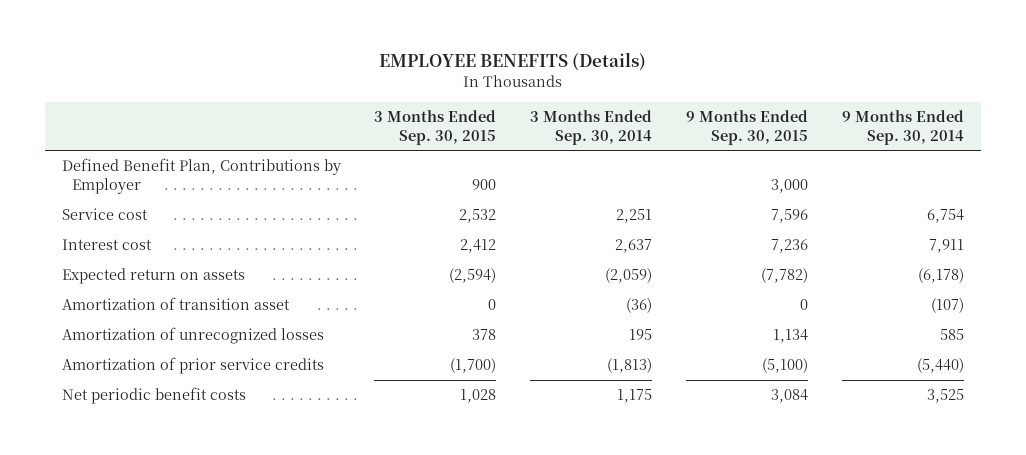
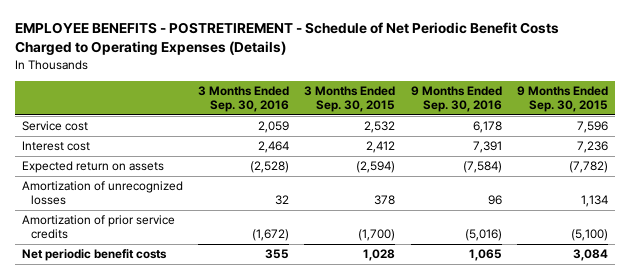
- EMPLOYEE BENEFITS (Details)
+ EMPLOYEE BENEFITS - POSTRETIREMENT - Schedule of Net Periodic Benefit Costs Charged to Operating Expenses (Details)
- | 3 Months Ended Sep. 30, 2015 | 3 Months Ended Sep. 30, 2014 | 9 Months Ended Sep. 30, 2015 | 9 Months Ended Sep. 30, 2014
+ | 3 Months Ended Sep. 30, 2016 | 3 Months Ended Sep. 30, 2015 | 9 Months Ended Sep. 30, 2016 | 9 Months Ended Sep. 30, 2015
- Defined Benefit Plan, Contributions by Employer | 900 | | 3,000 |
- Amortization of transition asset | 0 | (36) | 0 | (107)

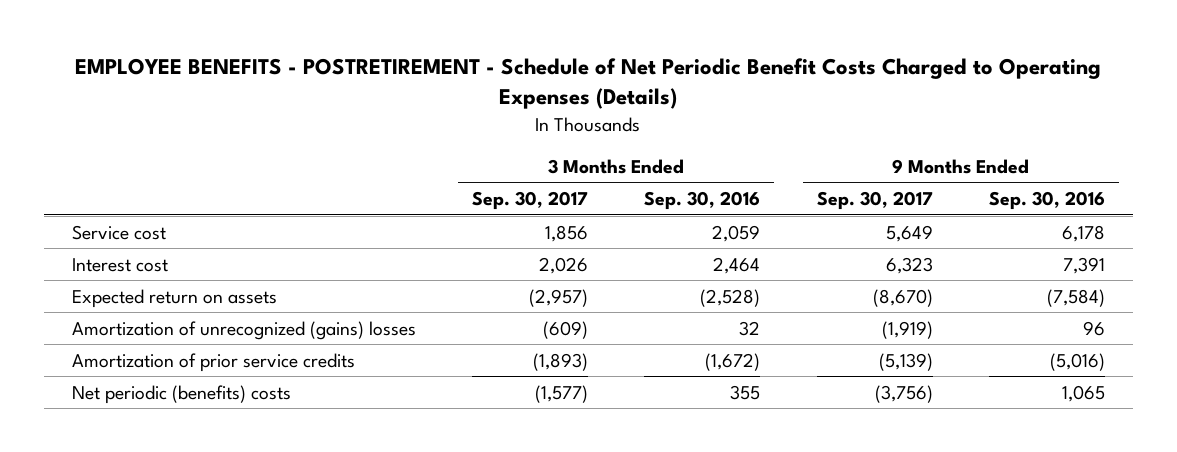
- | 3 Months Ended Sep. 30, 2016 | 3 Months Ended Sep. 30, 2015 | 9 Months Ended Sep. 30, 2016 | 9 Months Ended Sep. 30, 2015
+ | 3 Months Ended Sep. 30, 2017 | 3 Months Ended Sep. 30, 2016 | 9 Months Ended Sep. 30, 2017 | 9 Months Ended Sep. 30, 2016
- Amortization of unrecognized losses | 32 | 378 | 96 | 1,134
+ Amortization of unrecognized (gains) losses | (609) | 32 | (1,919) | 96
- Net periodic benefit costs | 355 | 1,028 | 1,065 | 3,084
+ Net periodic (benefits) costs | (1,577) | 355 | (3,756) | 1,065

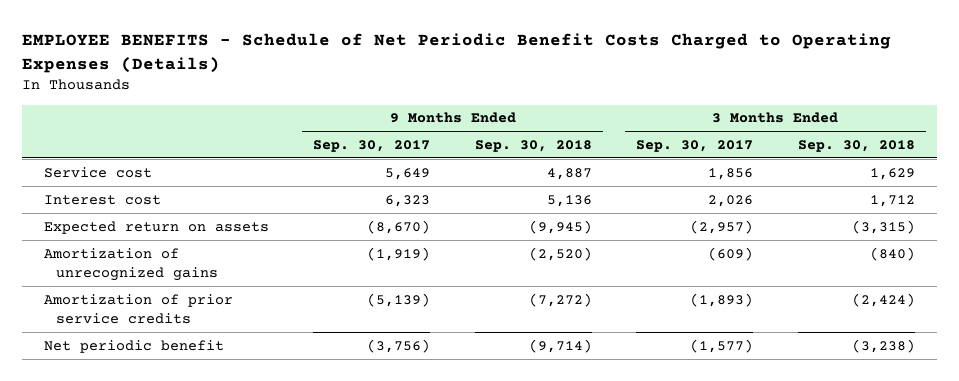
- EMPLOYEE BENEFITS - POSTRETIREMENT - Schedule of Net Periodic Benefit Costs Charged to Operating Expenses (Details)
+ EMPLOYEE BENEFITS - Schedule of Net Periodic Benefit Costs Charged to Operating Expenses (Details)
- | 3 Months Ended Sep. 30, 2017 | 3 Months Ended Sep. 30, 2016 | 9 Months Ended Sep. 30, 2017 | 9 Months Ended Sep. 30, 2016
+ | 9 Months Ended Sep. 30, 2017 | 9 Months Ended Sep. 30, 2018 | 3 Months Ended Sep. 30, 2017 | 3 Months Ended Sep. 30, 2018
- Amortization of unrecognized (gains) losses | (609) | 32 | (1,919) | 96
+ Amortization of unrecognized gains | (1,919) | (2,520) | (609) | (840)
- Net periodic (benefits) costs | (1,577) | 355 | (3,756) | 1,065
+ Net periodic benefit | (3,756) | (9,714) | (1,577) | (3,238)

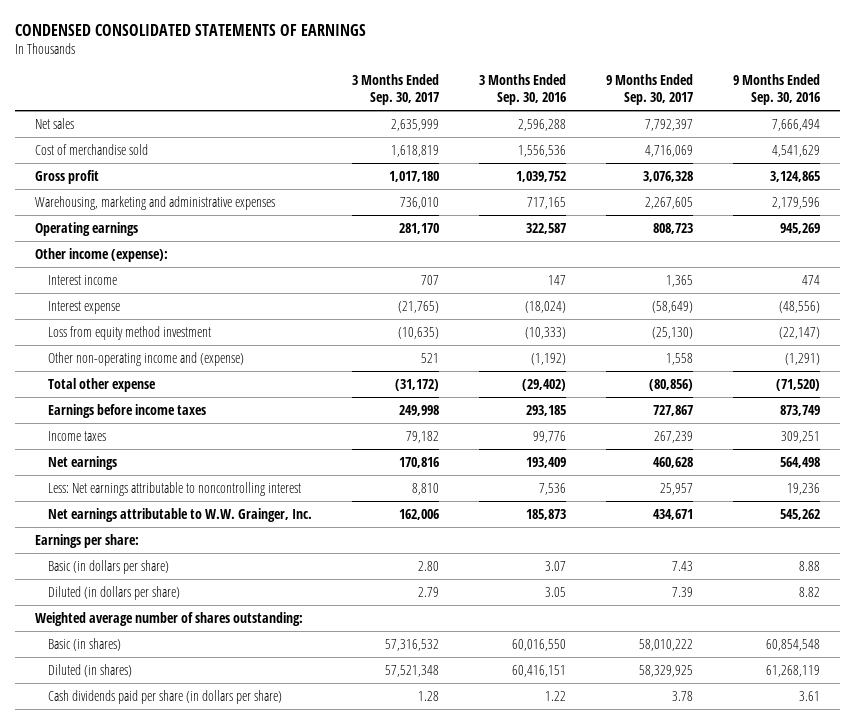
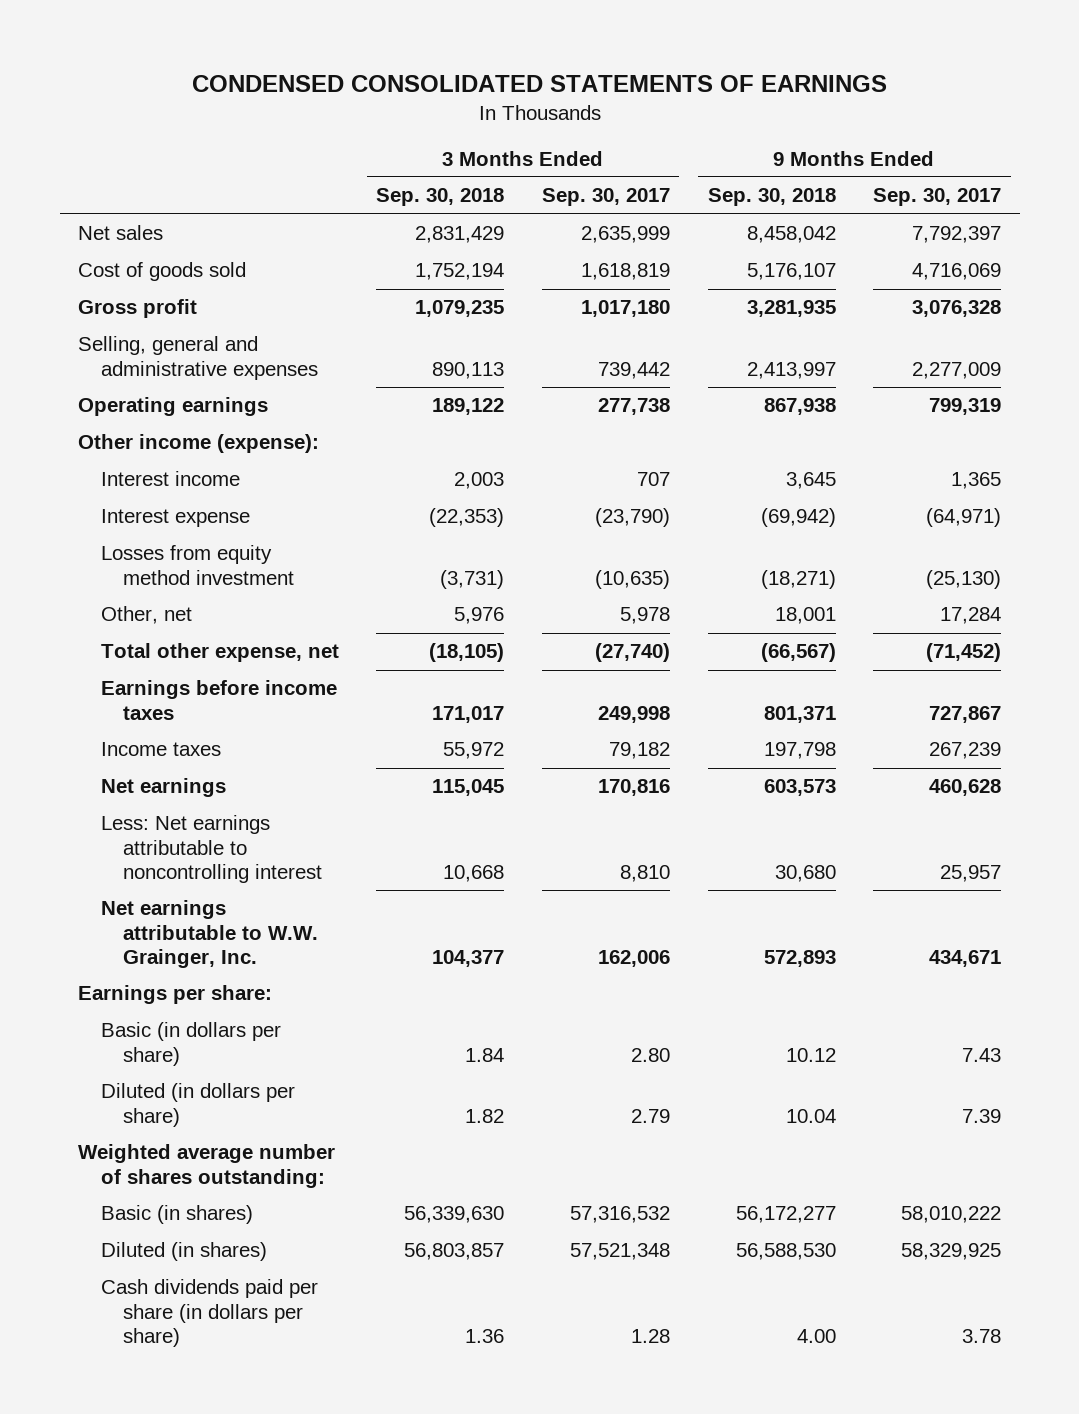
- | 3 Months Ended Sep. 30, 2017 | 3 Months Ended Sep. 30, 2016 | 9 Months Ended Sep. 30, 2017 | 9 Months Ended Sep. 30, 2016
+ | 3 Months Ended Sep. 30, 2018 | 3 Months Ended Sep. 30, 2017 | 9 Months Ended Sep. 30, 2018 | 9 Months Ended Sep. 30, 2017
- Cost of merchandise sold | 1,618,819 | 1,556,536 | 4,716,069 | 4,541,629
+ Cost of goods sold | 1,752,194 | 1,618,819 | 5,176,107 | 4,716,069
- Warehousing, marketing and administrative expenses | 736,010 | 717,165 | 2,267,605 | 2,179,596
- Operating earnings | 281,170 | 322,587 | 808,723 | 945,269
+ Selling, general and administrative expenses | 890,113 | 739,442 | 2,413,997 | 2,277,009
+ Operating earnings | 189,122 | 277,738 | 867,938 | 799,319
- Interest expense | (21,765) | (18,024) | (58,649) | (48,556)
- Loss from equity method investment | (10,635) | (10,333) | (25,130) | (22,147)
- Other non-operating income and (expense) | 521 | (1,192) | 1,558 | (1,291)
- Total other expense | (31,172) | (29,402) | (80,856) | (71,520)
+ Interest expense | (22,353) | (23,790) | (69,942) | (64,971)
+ Losses from equity method investment | (3,731) | (10,635) | (18,271) | (25,130)
+ Other, net | 5,976 | 5,978 | 18,001 | 17,284
+ Total other expense, net | (18,105) | (27,740) | (66,567) | (71,452)

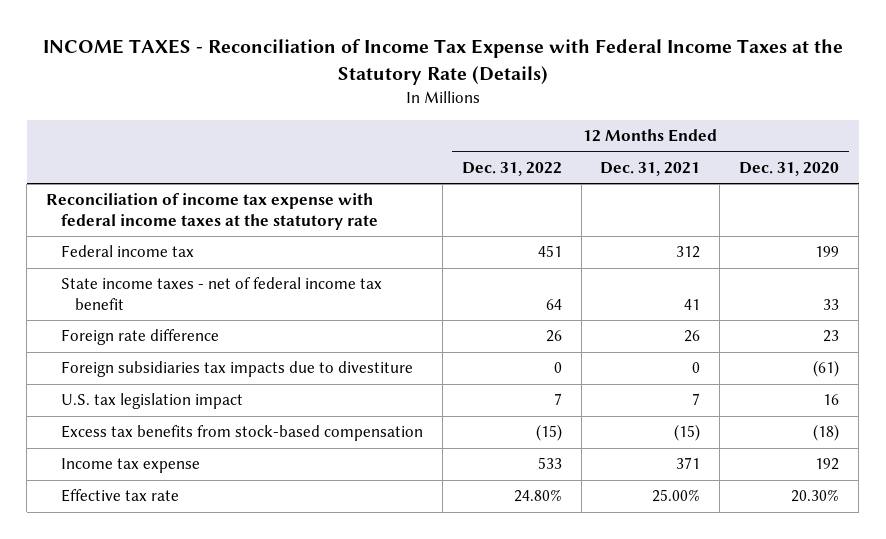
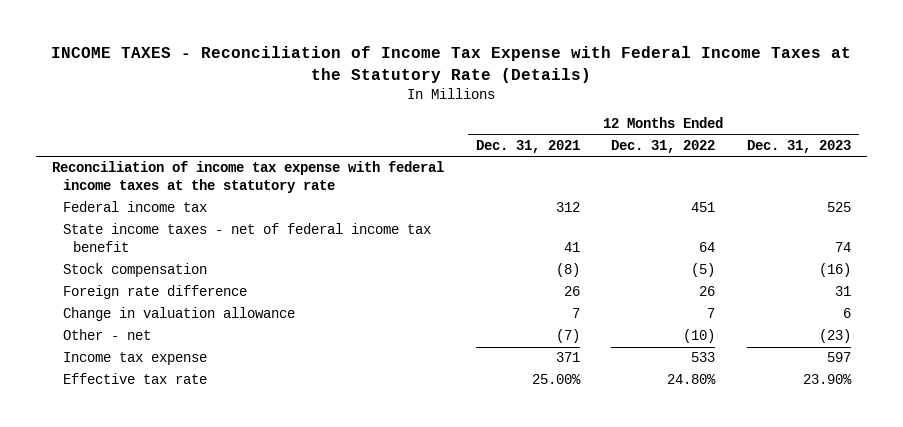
- | 12 Months Ended Dec. 31, 2022 | 12 Months Ended Dec. 31, 2021 | 12 Months Ended Dec. 31, 2020
+ | 12 Months Ended Dec. 31, 2021 | 12 Months Ended Dec. 31, 2022 | 12 Months Ended Dec. 31, 2023
+ Stock compensation | (8) | (5) | (16)
- Foreign subsidiaries tax impacts due to divestiture | 0 | 0 | (61)
- U.S. tax legislation impact | 7 | 7 | 16
- Excess tax benefits from stock-based compensation | (15) | (15) | (18)
+ Change in valuation allowance | 7 | 7 | 6
+ Other - net | (7) | (10) | (23)

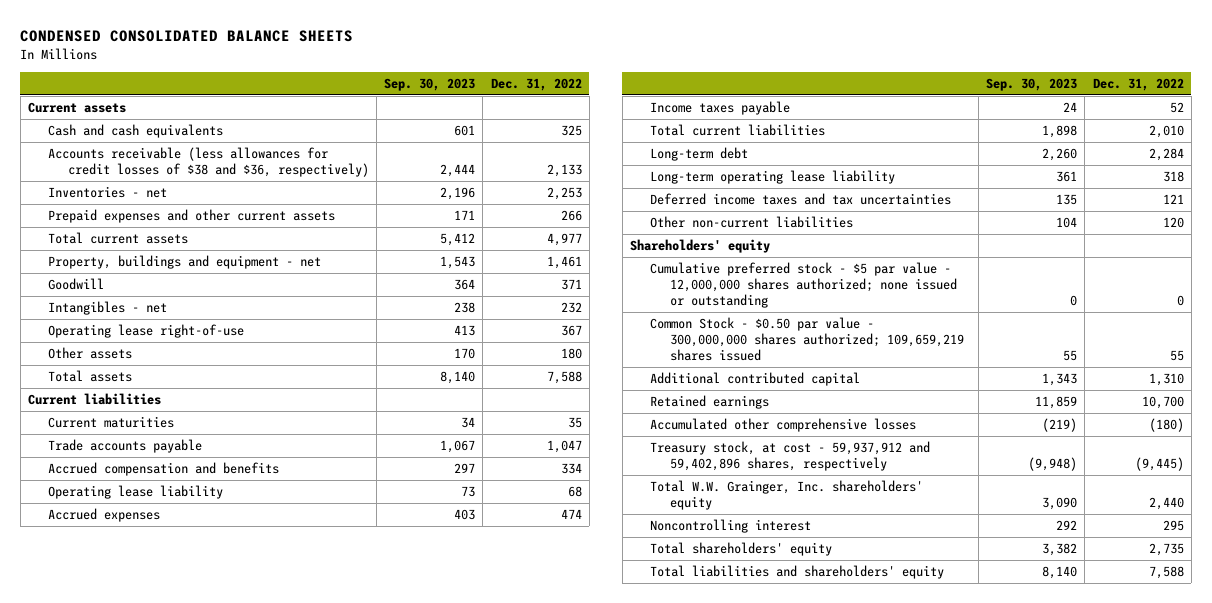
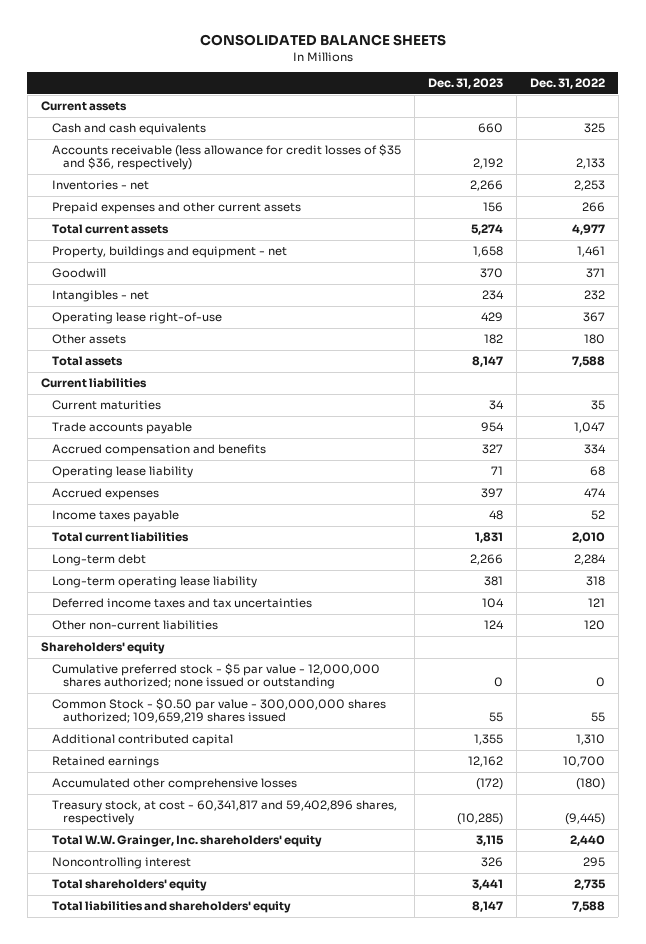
- CONDENSED CONSOLIDATED BALANCE SHEETS
+ CONSOLIDATED BALANCE SHEETS
- | Sep. 30, 2023 | Dec. 31, 2022
+ | Dec. 31, 2023 | Dec. 31, 2022
- Accounts receivable (less allowances for credit losses of $38 and $36, respectively) | 2,444 | 2,133
+ Accounts receivable (less allowance for credit losses of $35 and $36, respectively) | 2,192 | 2,133
- Treasury stock, at cost - 59,937,912 and 59,402,896 shares, respectively | (9,948) | (9,445)
+ Treasury stock, at cost - 60,341,817 and 59,402,896 shares, respectively | (10,285) | (9,445)

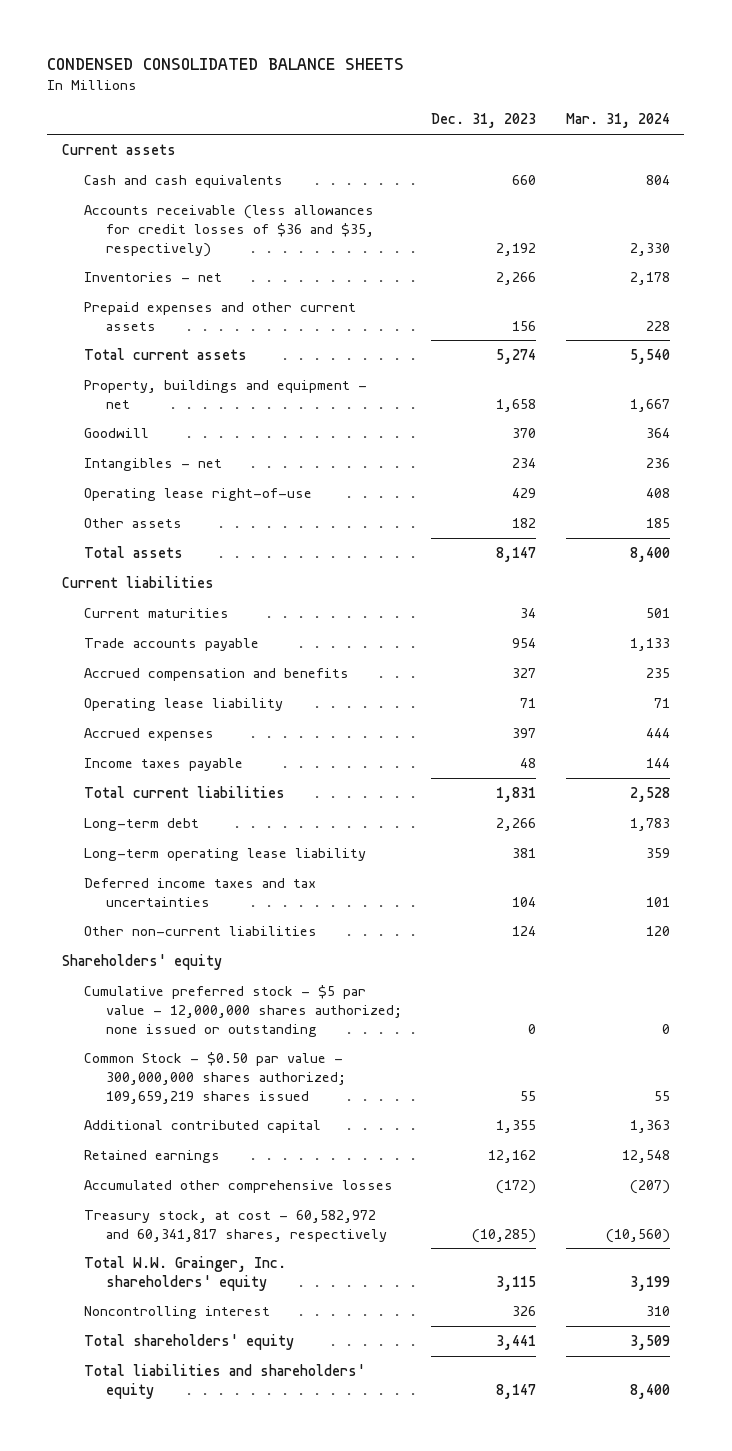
- CONSOLIDATED BALANCE SHEETS
+ CONDENSED CONSOLIDATED BALANCE SHEETS
- | Dec. 31, 2023 | Dec. 31, 2022
+ | Dec. 31, 2023 | Mar. 31, 2024
- Accounts receivable (less allowance for credit losses of $35 and $36, respectively) | 2,192 | 2,133
+ Accounts receivable (less allowances for credit losses of $36 and $35, respectively) | 2,192 | 2,330
- Treasury stock, at cost - 60,341,817 and 59,402,896 shares, respectively | (10,285) | (9,445)
+ Treasury stock, at cost - 60,582,972 and 60,341,817 shares, respectively | (10,285) | (10,560)

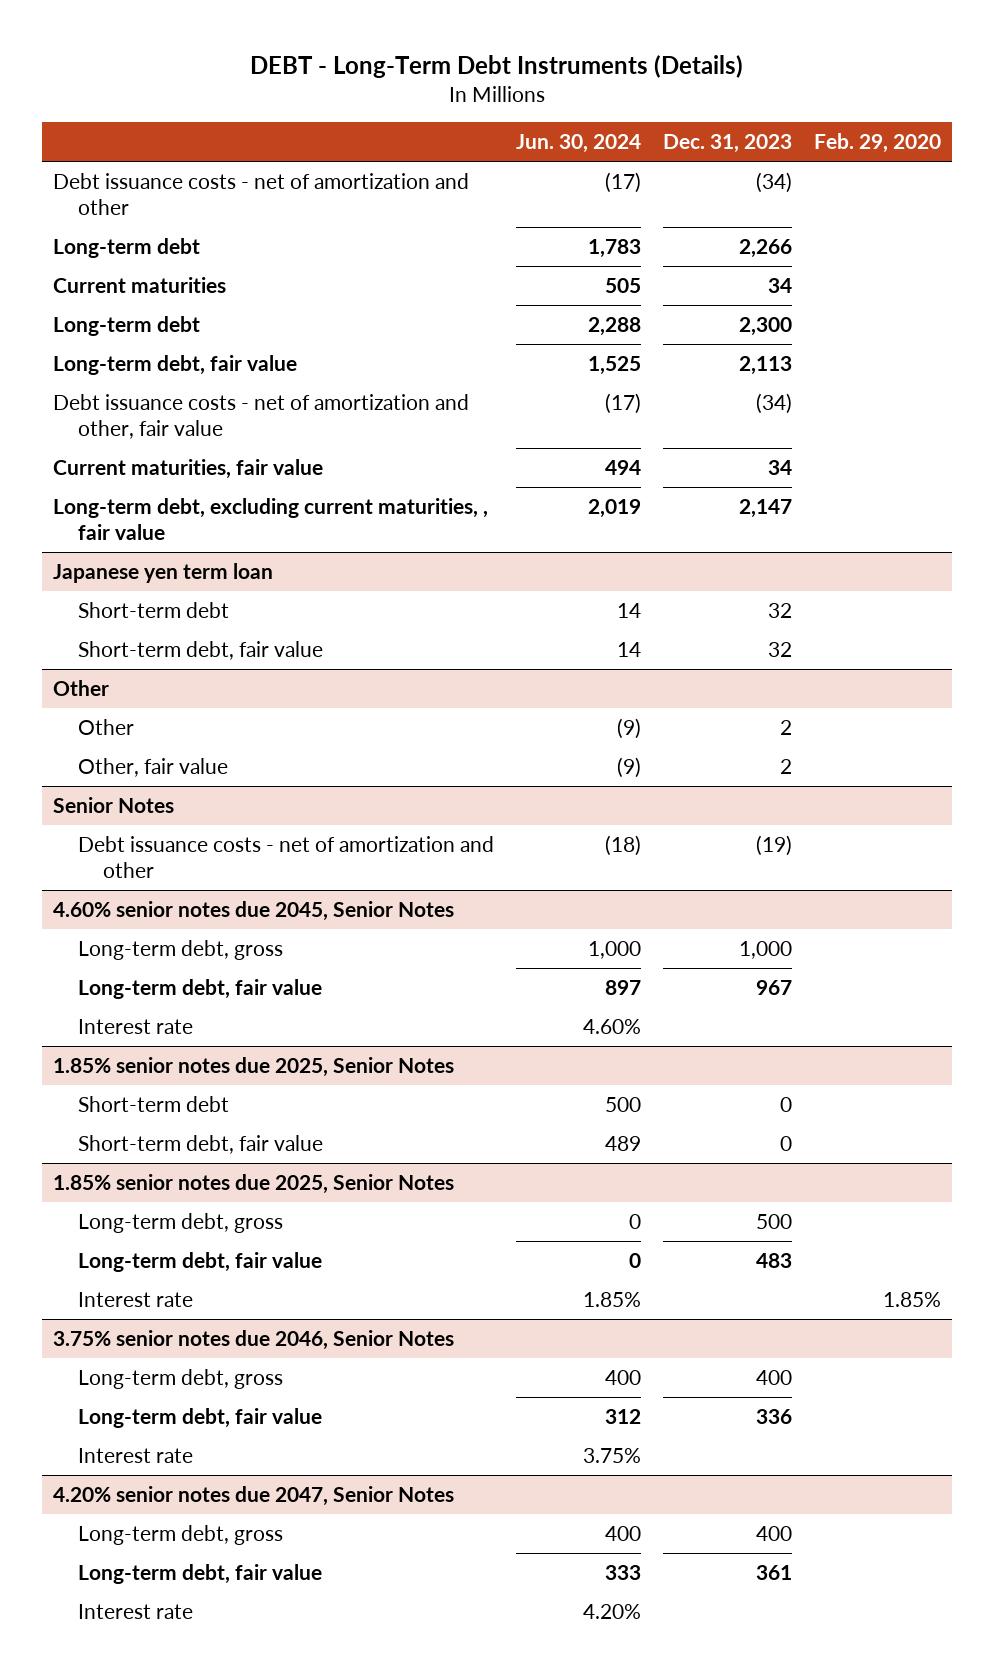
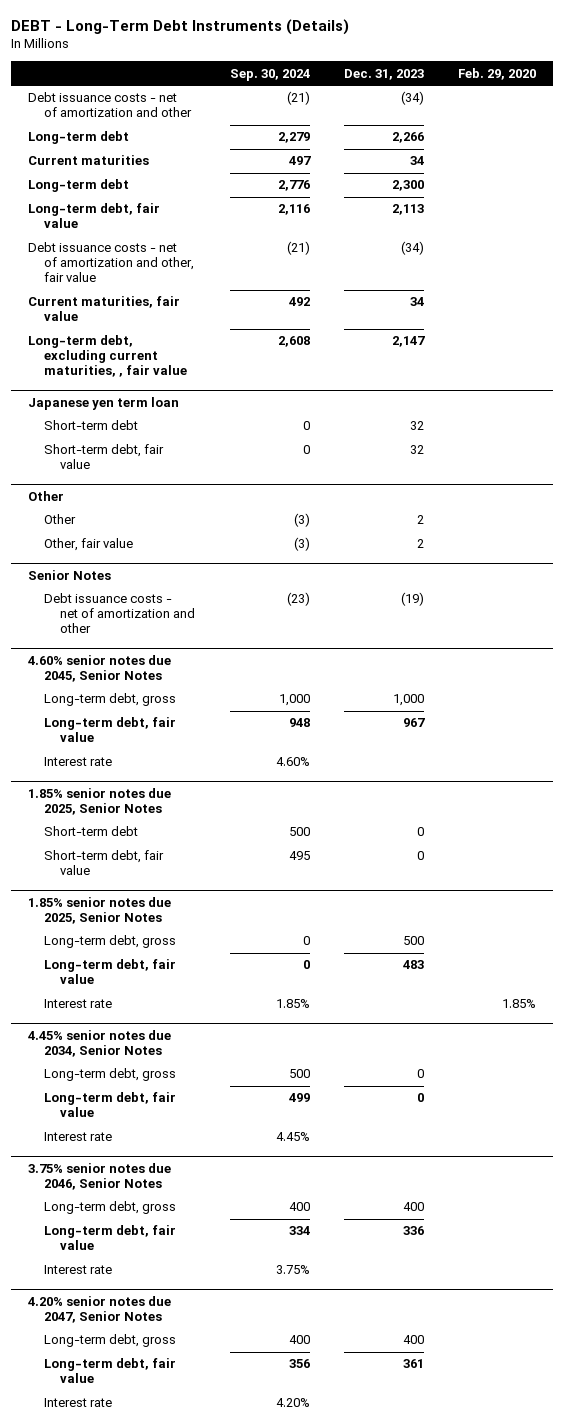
- | Jun. 30, 2024 | Dec. 31, 2023 | Feb. 29, 2020
+ | Sep. 30, 2024 | Dec. 31, 2023 | Feb. 29, 2020
+ 4.45% senior notes due 2034, Senior Notes
+ Long-term debt, gross | 500 | 0 |
+ Long-term debt, fair value | 499 | 0 |
+ Interest rate | 4.45% | |

